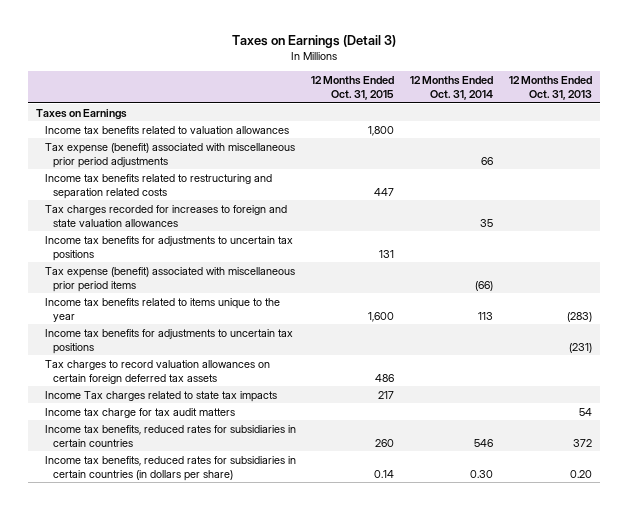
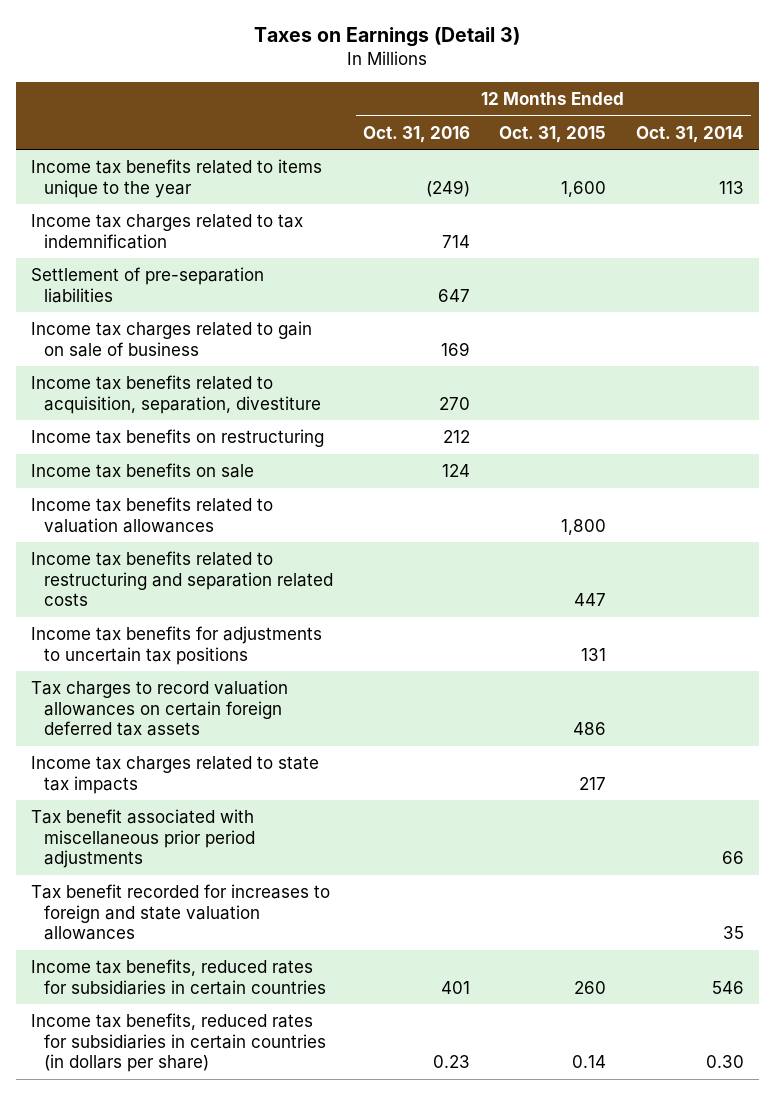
- | 12 Months Ended Oct. 31, 2015 | 12 Months Ended Oct. 31, 2014 | 12 Months Ended Oct. 31, 2013
+ | 12 Months Ended Oct. 31, 2016 | 12 Months Ended Oct. 31, 2015 | 12 Months Ended Oct. 31, 2014
- Taxes on Earnings
moved up: Income tax benefits related to items unique to the year | (249) | 1,600 | 113
+ Income tax charges related to tax indemnification | 714 | |
+ Settlement of pre-separation liabilities | 647 | |
+ Income tax charges related to gain on sale of business | 169 | |
+ Income tax benefits related to acquisition, separation, divestiture | 270 | |
+ Income tax benefits on restructuring | 212 | |
+ Income tax benefits on sale | 124 | |
- Tax expense (benefit) associated with miscellaneous prior period adjustments | | 66 |
- Tax charges recorded for increases to foreign and state valuation allowances | | 35 |
- Tax expense (benefit) associated with miscellaneous prior period items | | (66) |
- Income tax benefits for adjustments to uncertain tax positions | | | (231)
- Income Tax charges related to state tax impacts | 217 | |
- Income tax charge for tax audit matters | | | 54
+ Income tax charges related to state tax impacts | | 217 |
+ Tax benefit associated with miscellaneous prior period adjustments | | | 66
+ Tax benefit recorded for increases to foreign and state valuation allowances | | | 35

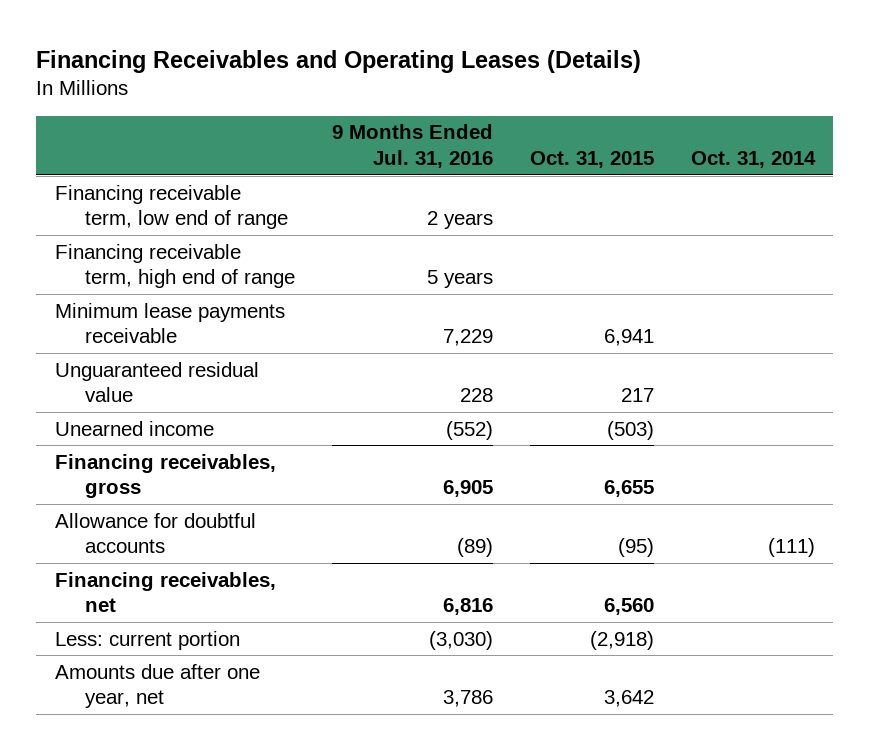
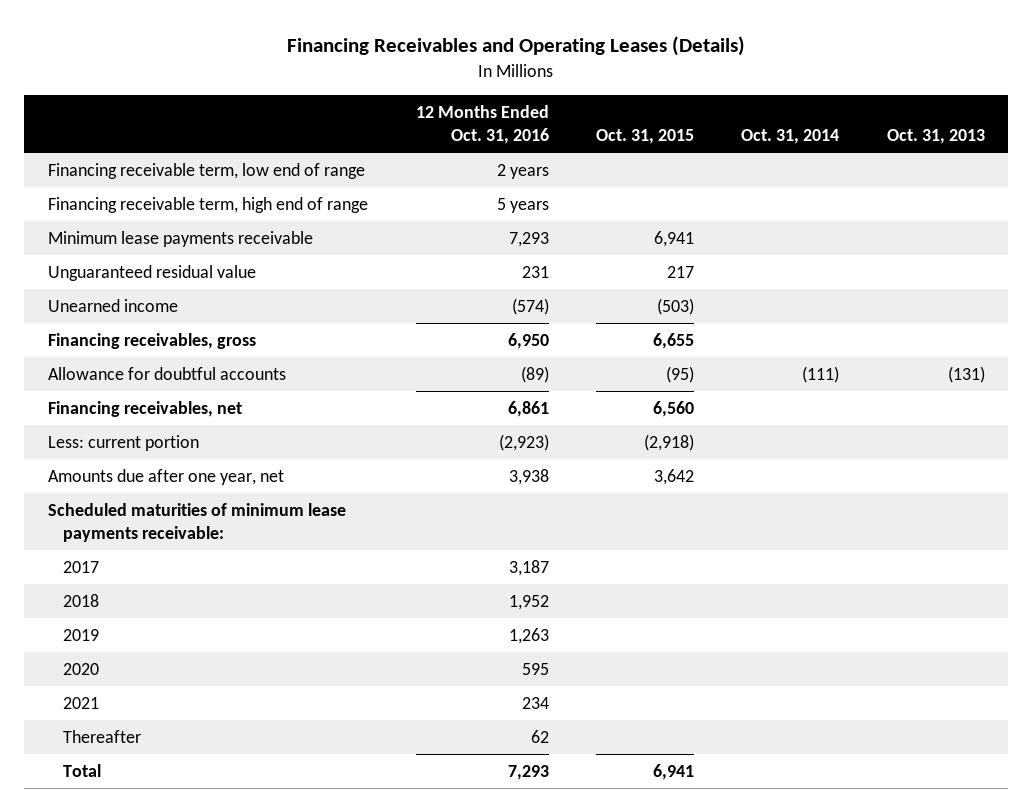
- | 9 Months Ended Jul. 31, 2016 | Oct. 31, 2015 | Oct. 31, 2014
+ | 12 Months Ended Oct. 31, 2016 | Oct. 31, 2015 | Oct. 31, 2014 | Oct. 31, 2013
+ Scheduled maturities of minimum lease payments receivable:
+ 2017 | 3,187 | | |
+ 2018 | 1,952 | | |
+ 2019 | 1,263 | | |
+ 2020 | 595 | | |
+ 2021 | 234 | | |
+ Thereafter | 62 | | |
+ Total | 7,293 | 6,941 | |

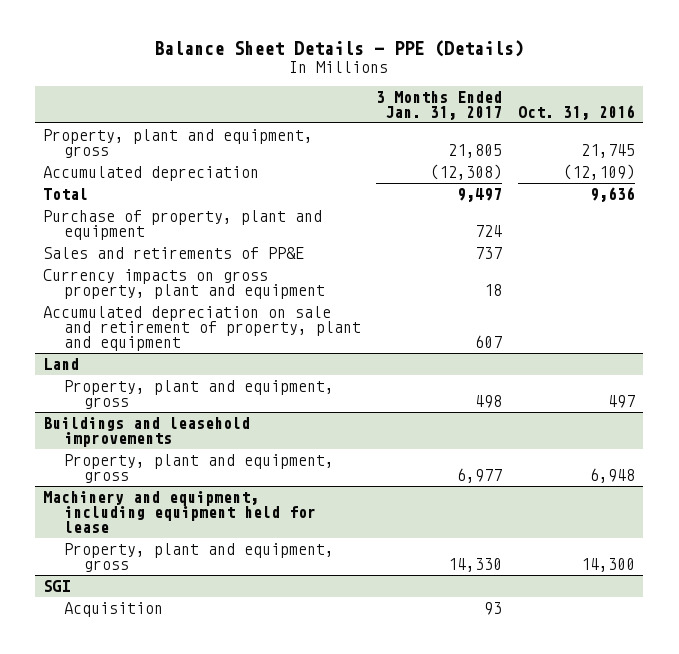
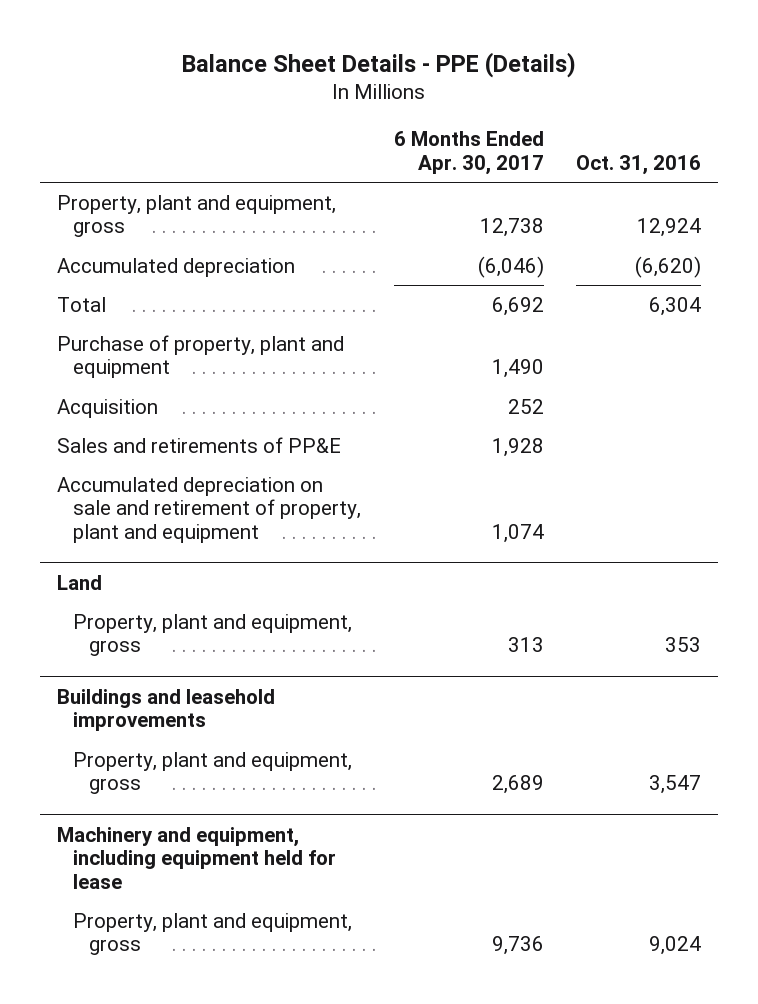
- | 3 Months Ended Jan. 31, 2017 | Oct. 31, 2016
+ | 6 Months Ended Apr. 30, 2017 | Oct. 31, 2016
- Property, plant and equipment, gross | 21,805 | 21,745
- Accumulated depreciation | (12,308) | (12,109)
- Total | 9,497 | 9,636
+ Property, plant and equipment, gross | 12,738 | 12,924
+ Accumulated depreciation | (6,046) | (6,620)
+ Total | 6,692 | 6,304
+ Acquisition | 252 |
- Currency impacts on gross property, plant and equipment | 18 |
@ Land
- Property, plant and equipment, gross | 498 | 497
+ Property, plant and equipment, gross | 313 | 353
@ Buildings and leasehold improvements
- Property, plant and equipment, gross | 6,977 | 6,948
+ Property, plant and equipment, gross | 2,689 | 3,547
@ Machinery and equipment, including equipment held for lease
- Property, plant and equipment, gross | 14,330 | 14,300
- SGI
- Acquisition | 93 |
@ Machinery and equipment, including equipment held for lease
+ Property, plant and equipment, gross | 9,736 | 9,024

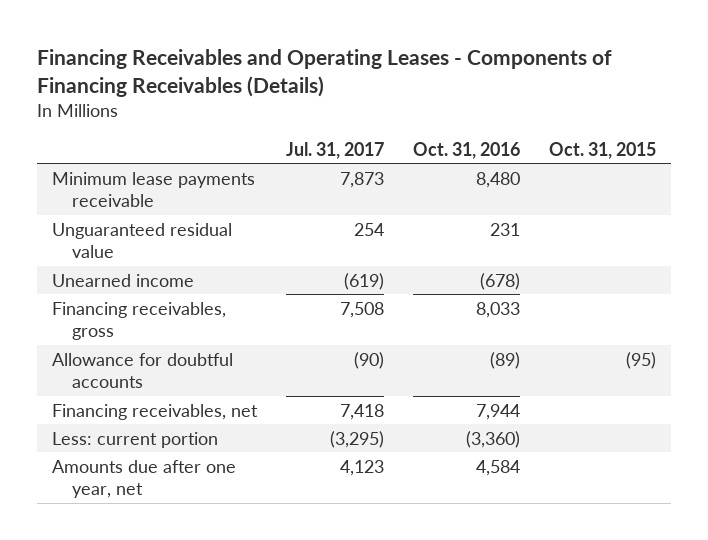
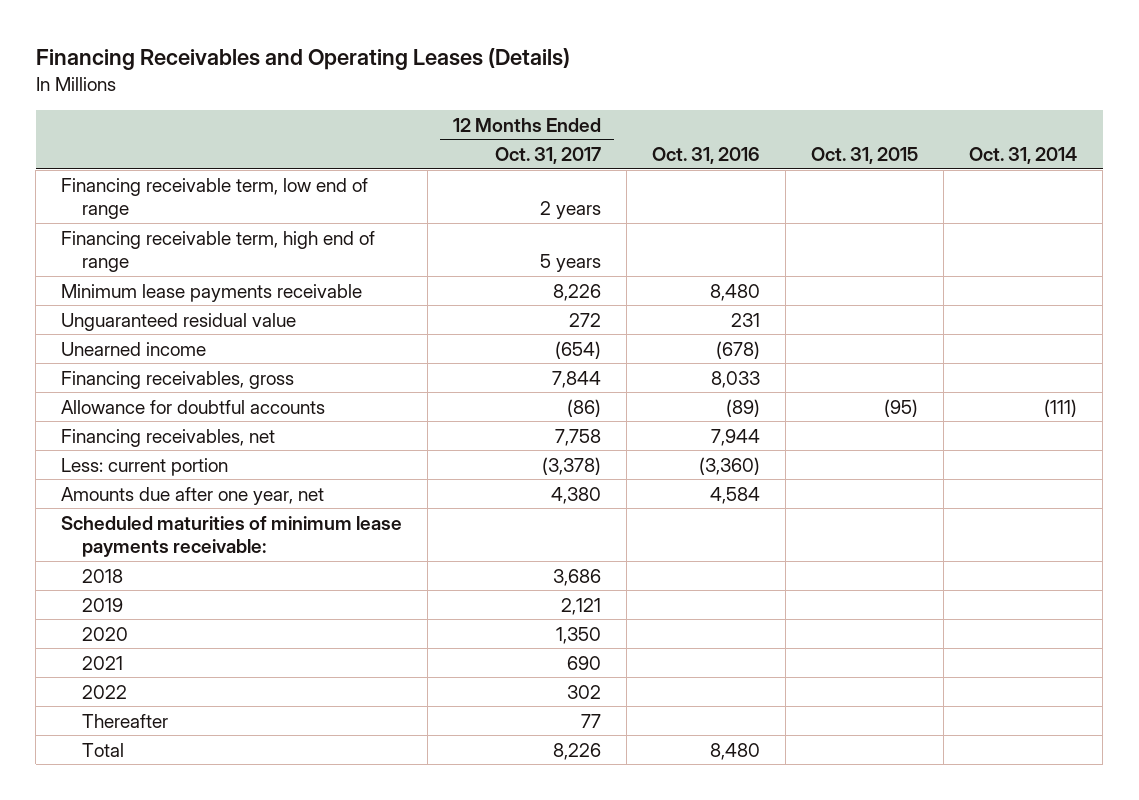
- Financing Receivables and Operating Leases - Components of Financing Receivables (Details)
+ Financing Receivables and Operating Leases (Details)
- | Jul. 31, 2017 | Oct. 31, 2016 | Oct. 31, 2015
+ | 12 Months Ended Oct. 31, 2017 | Oct. 31, 2016 | Oct. 31, 2015 | Oct. 31, 2014
+ Financing receivable term, low end of range | 2 years | | |
+ Financing receivable term, high end of range | 5 years | | |
+ Scheduled maturities of minimum lease payments receivable:
+ 2018 | 3,686 | | |
+ 2019 | 2,121 | | |
+ 2020 | 1,350 | | |
+ 2021 | 690 | | |
+ 2022 | 302 | | |
+ Thereafter | 77 | | |
+ Total | 8,226 | 8,480 | |

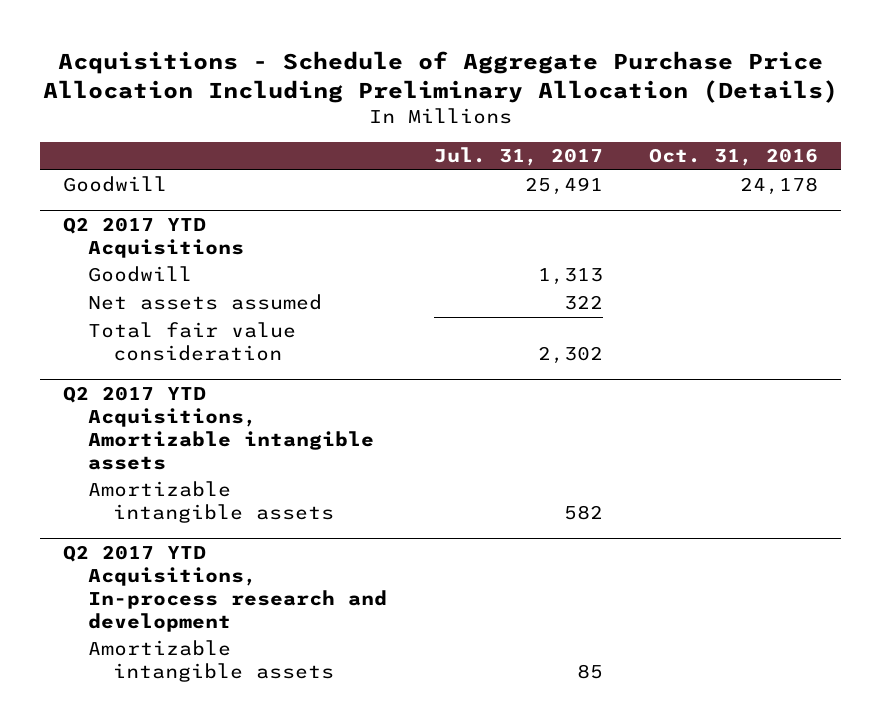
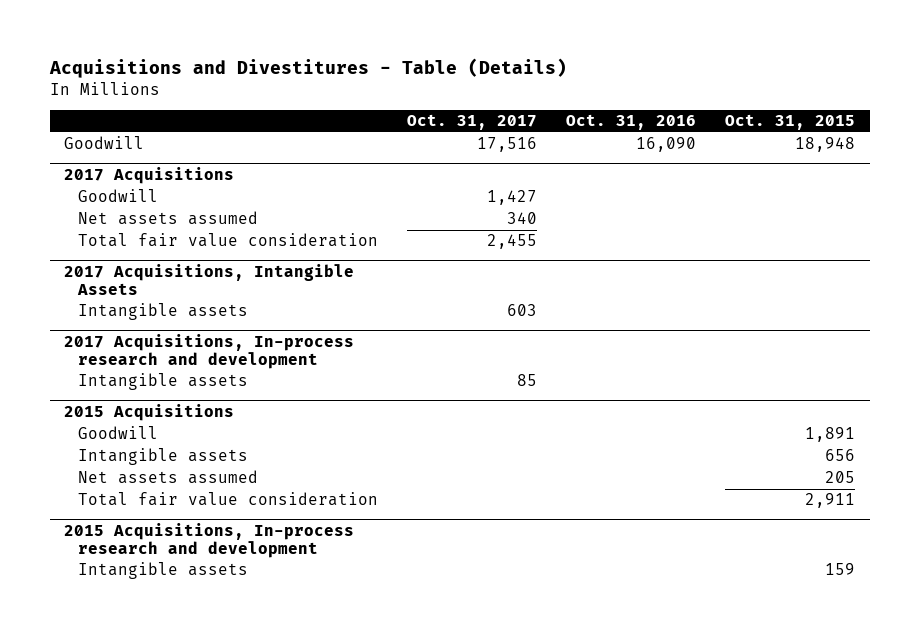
- Acquisitions - Schedule of Aggregate Purchase Price Allocation Including Preliminary Allocation (Details)
+ Acquisitions and Divestitures - Table (Details)
- | Jul. 31, 2017 | Oct. 31, 2016
+ | Oct. 31, 2017 | Oct. 31, 2016 | Oct. 31, 2015
- Goodwill | 25,491 | 24,178
- Q2 2017 YTD Acquisitions
- Goodwill | 1,313 |
- Net assets assumed | 322 |
- Total fair value consideration | 2,302 |
- Q2 2017 YTD Acquisitions, Amortizable intangible assets
- Amortizable intangible assets | 582 |
- Q2 2017 YTD Acquisitions, In-process research and development
- Amortizable intangible assets | 85 |
+ Goodwill | 17,516 | 16,090 | 18,948
+ 2017 Acquisitions
+ Goodwill | 1,427 | |
+ Net assets assumed | 340 | |
+ Total fair value consideration | 2,455 | |
+ 2017 Acquisitions, Intangible Assets
+ Intangible assets | 603 | |
+ 2017 Acquisitions, In-process research and development
+ Intangible assets | 85 | |
+ 2015 Acquisitions
+ Goodwill | | | 1,891
+ Intangible assets | | | 656
+ Net assets assumed | | | 205
+ Total fair value consideration | | | 2,911
+ 2015 Acquisitions, In-process research and development
+ Intangible assets | | | 159

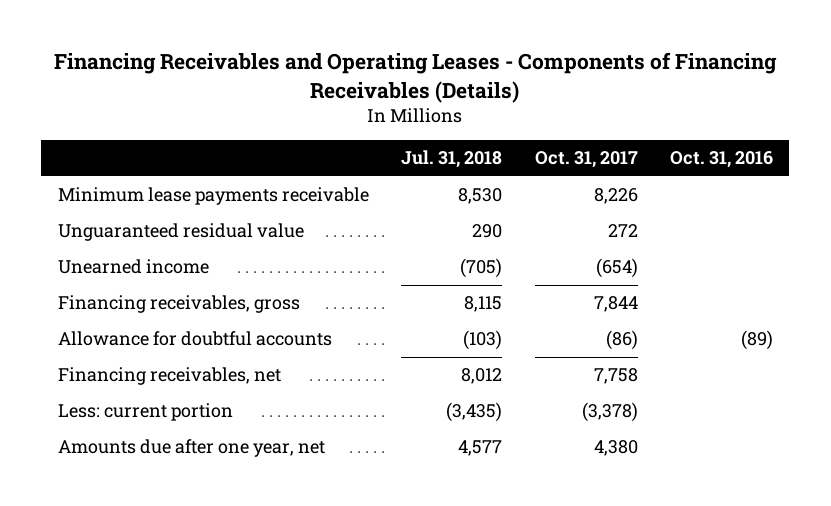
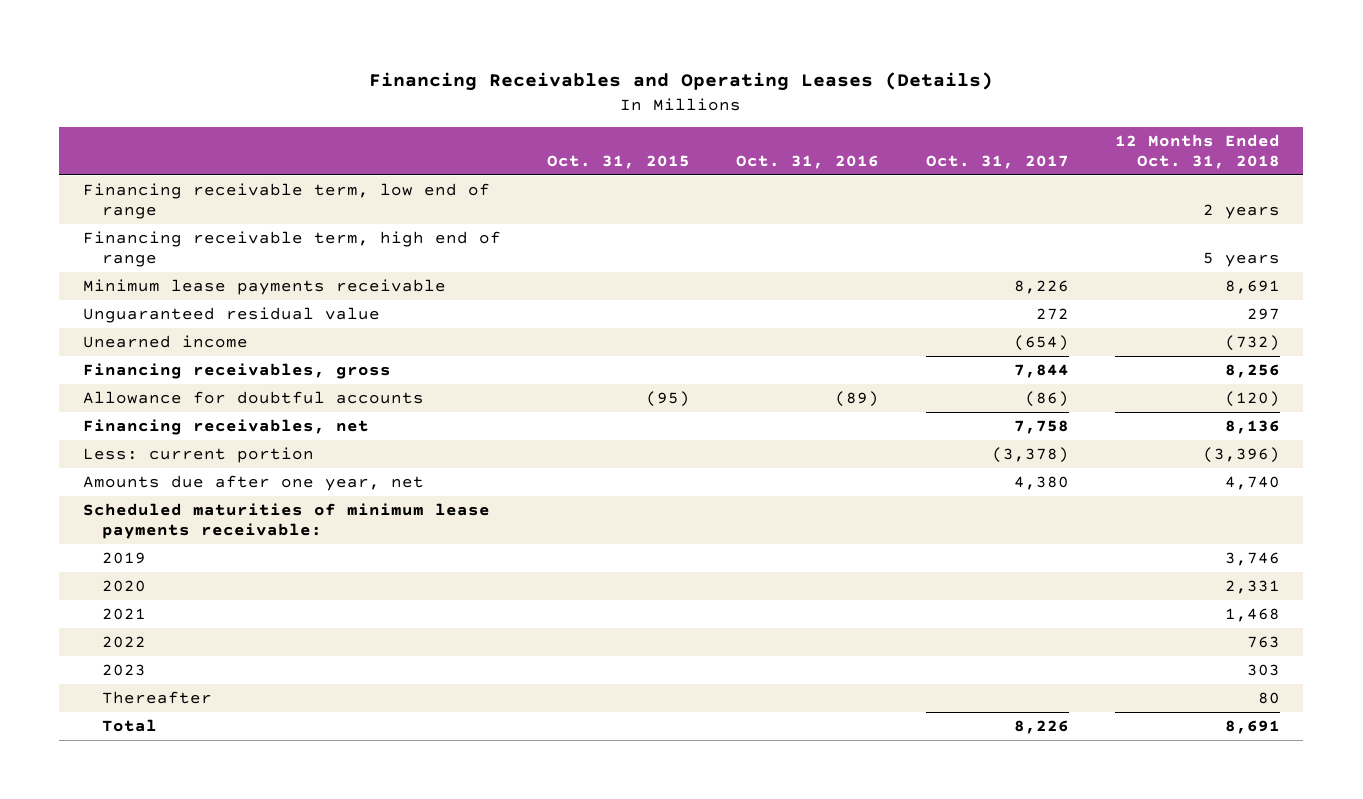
- Financing Receivables and Operating Leases - Components of Financing Receivables (Details)
+ Financing Receivables and Operating Leases (Details)
- | Jul. 31, 2018 | Oct. 31, 2017 | Oct. 31, 2016
+ | Oct. 31, 2015 | Oct. 31, 2016 | Oct. 31, 2017 | 12 Months Ended Oct. 31, 2018
+ Financing receivable term, low end of range | | | | 2 years
+ Financing receivable term, high end of range | | | | 5 years
+ Scheduled maturities of minimum lease payments receivable:
+ 2019 | | | | 3,746
+ 2020 | | | | 2,331
+ 2021 | | | | 1,468
+ 2022 | | | | 763
+ 2023 | | | | 303
+ Thereafter | | | | 80
+ Total | | | 8,226 | 8,691

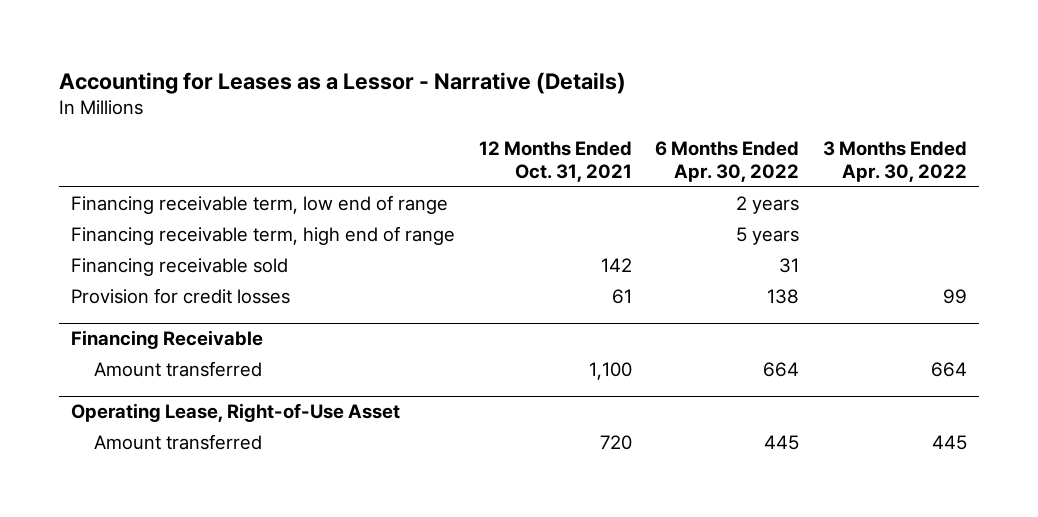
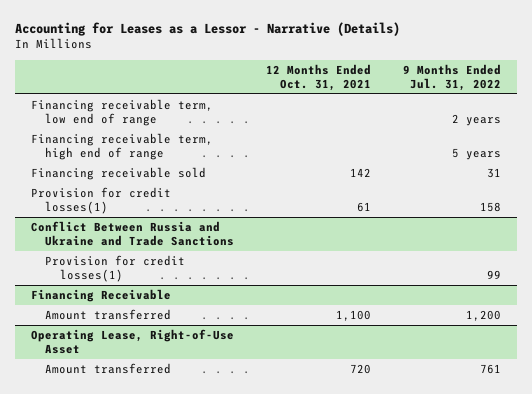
- | 12 Months Ended Oct. 31, 2021 | 6 Months Ended Apr. 30, 2022 | 3 Months Ended Apr. 30, 2022
+ | 12 Months Ended Oct. 31, 2021 | 9 Months Ended Jul. 31, 2022
- Provision for credit losses | 61 | 138 | 99
+ Provision for credit losses(1) | 61 | 158
+ Conflict Between Russia and Ukraine and Trade Sanctions
+ Provision for credit losses(1) | | 99

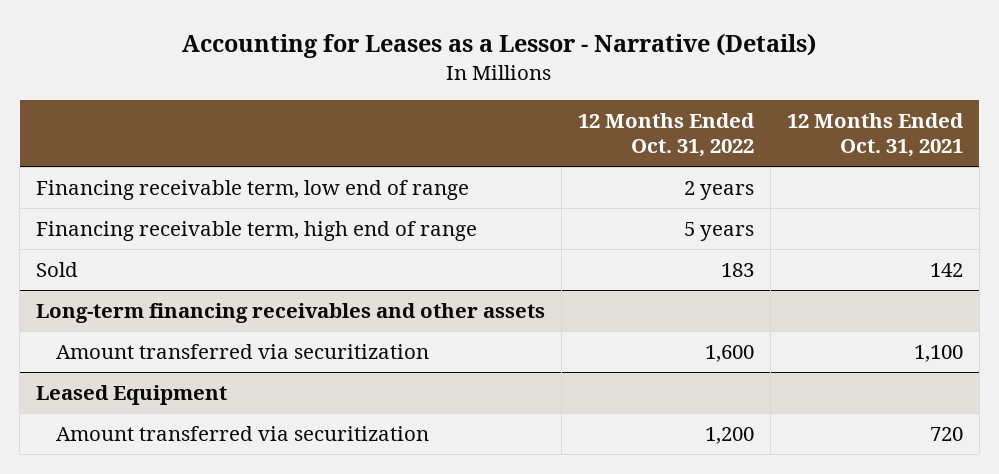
- | 12 Months Ended Oct. 31, 2021 | 9 Months Ended Jul. 31, 2022
+ | 12 Months Ended Oct. 31, 2022 | 12 Months Ended Oct. 31, 2021
- Financing receivable sold | 142 | 31
- Provision for credit losses(1) | 61 | 158
- Conflict Between Russia and Ukraine and Trade Sanctions
- Provision for credit losses(1) | | 99
- Financing Receivable
- Amount transferred | 1,100 | 1,200
- Operating Lease, Right-of-Use Asset
- Amount transferred | 720 | 761
+ Sold | 183 | 142
+ Long-term financing receivables and other assets
+ Amount transferred via securitization | 1,600 | 1,100
+ Leased Equipment
+ Amount transferred via securitization | 1,200 | 720

